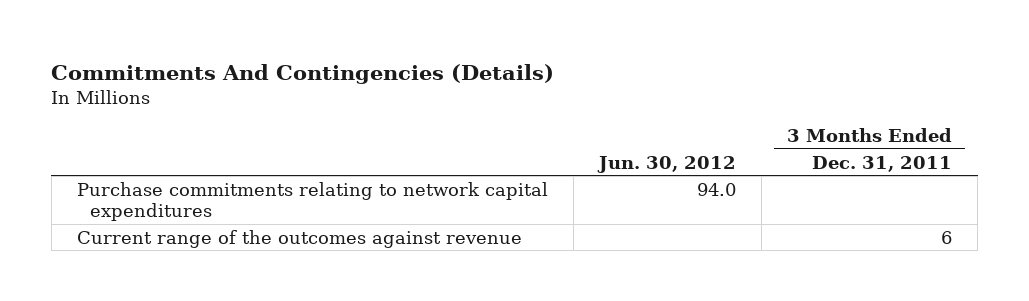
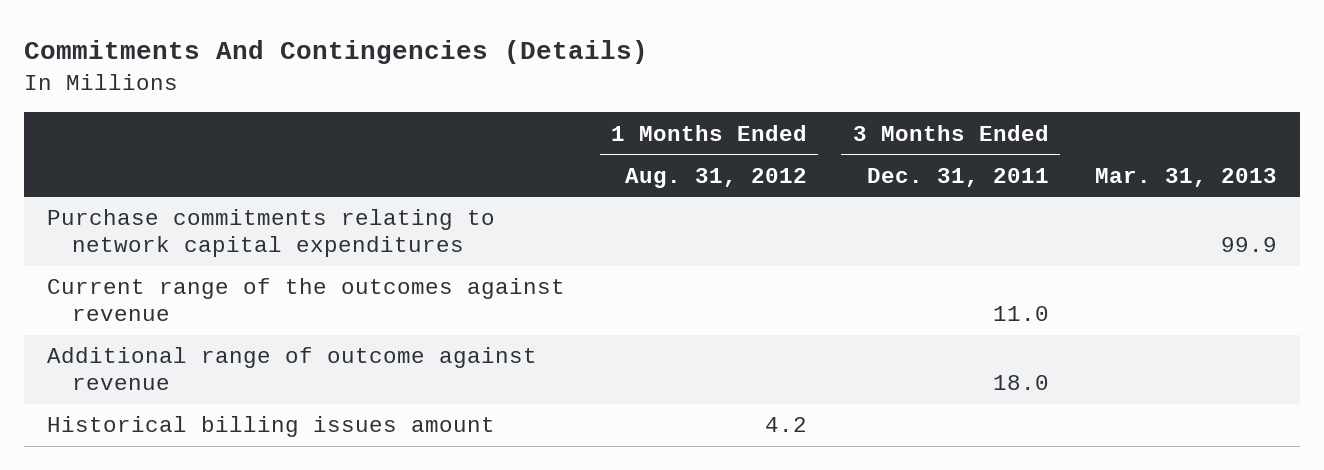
- | Jun. 30, 2012 | 3 Months Ended Dec. 31, 2011
+ | 1 Months Ended Aug. 31, 2012 | 3 Months Ended Dec. 31, 2011 | Mar. 31, 2013
- Current range of the outcomes against revenue | | 6
+ Current range of the outcomes against revenue | | 11.0 |
+ Additional range of outcome against revenue | | 18.0 |
+ Historical billing issues amount | 4.2 | |

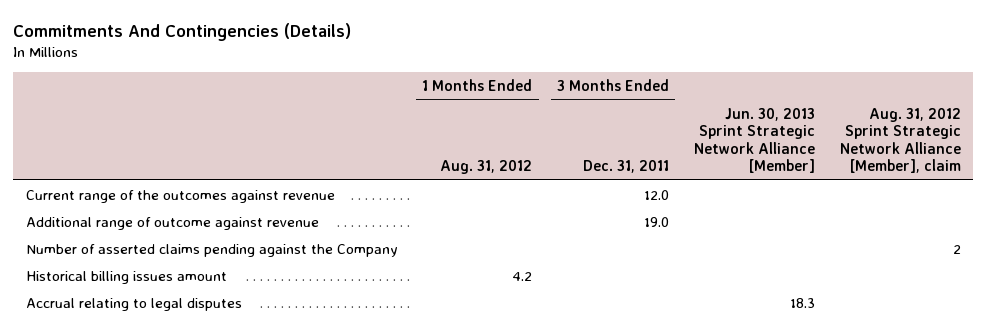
- | 1 Months Ended Aug. 31, 2012 | 3 Months Ended Dec. 31, 2011 | Mar. 31, 2013
+ | 1 Months Ended Aug. 31, 2012 | 3 Months Ended Dec. 31, 2011 | Jun. 30, 2013 Sprint Strategic Network Alliance [Member] | Aug. 31, 2012 Sprint Strategic Network Alliance [Member], claim
- Purchase commitments relating to network capital expenditures | | | 99.9
- Current range of the outcomes against revenue | | 11.0 |
- Additional range of outcome against revenue | | 18.0 |
+ Current range of the outcomes against revenue | | 12.0 | |
+ Additional range of outcome against revenue | | 19.0 | |
+ Number of asserted claims pending against the Company | | | | 2
+ Accrual relating to legal disputes | | | 18.3 |

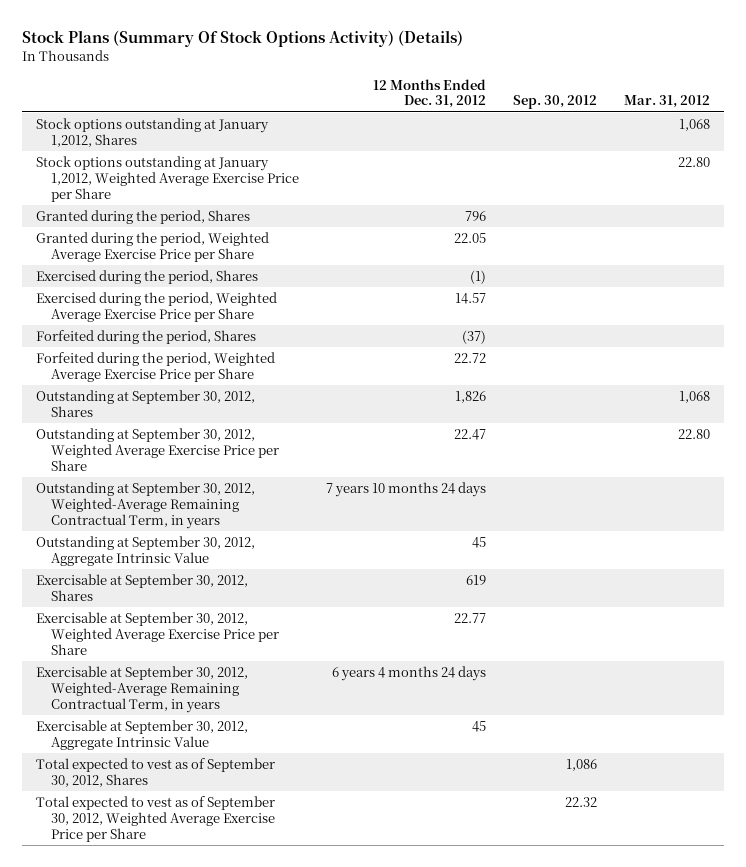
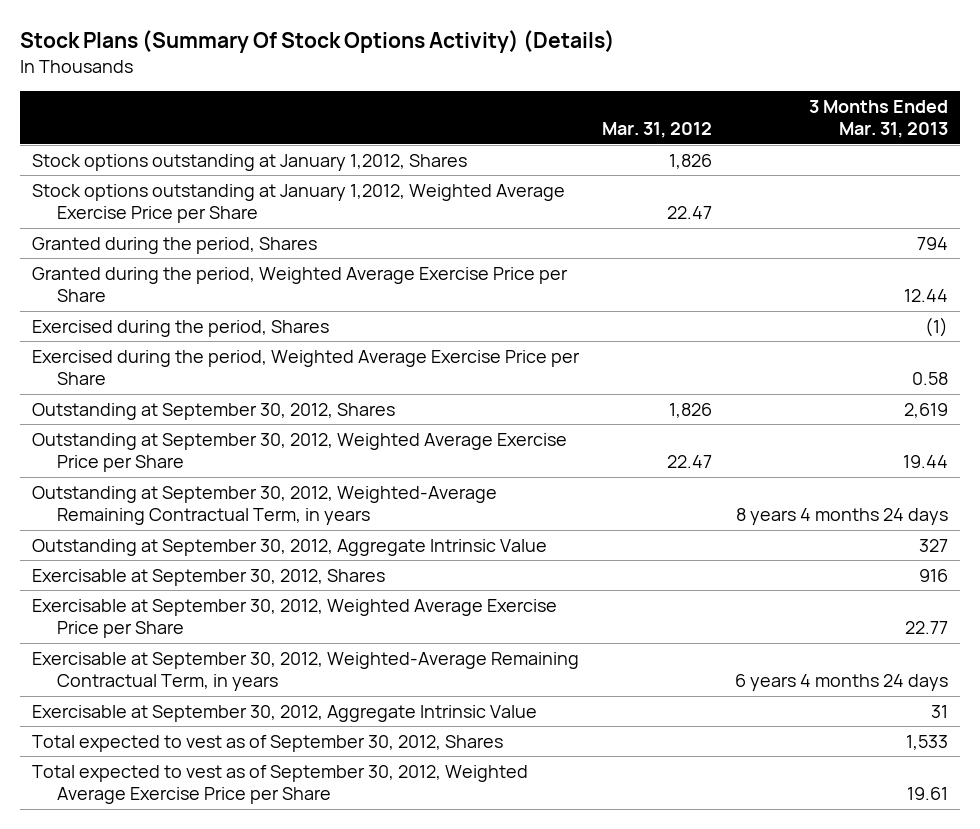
- | 12 Months Ended Dec. 31, 2012 | Sep. 30, 2012 | Mar. 31, 2012
+ | Mar. 31, 2012 | 3 Months Ended Mar. 31, 2013
- Stock options outstanding at January 1,2012, Shares | | | 1,068
- Stock options outstanding at January 1,2012, Weighted Average Exercise Price per Share | | | 22.80
+ Stock options outstanding at January 1,2012, Shares | 1,826 |
+ Stock options outstanding at January 1,2012, Weighted Average Exercise Price per Share | 22.47 |
- Forfeited during the period, Shares | (37) | |
- Forfeited during the period, Weighted Average Exercise Price per Share | 22.72 | |
- Outstanding at September 30, 2012, Shares | 1,826 | | 1,068
- Outstanding at September 30, 2012, Weighted Average Exercise Price per Share | 22.47 | | 22.80
+ Outstanding at September 30, 2012, Shares | 1,826 | 2,619
+ Outstanding at September 30, 2012, Weighted Average Exercise Price per Share | 22.47 | 19.44

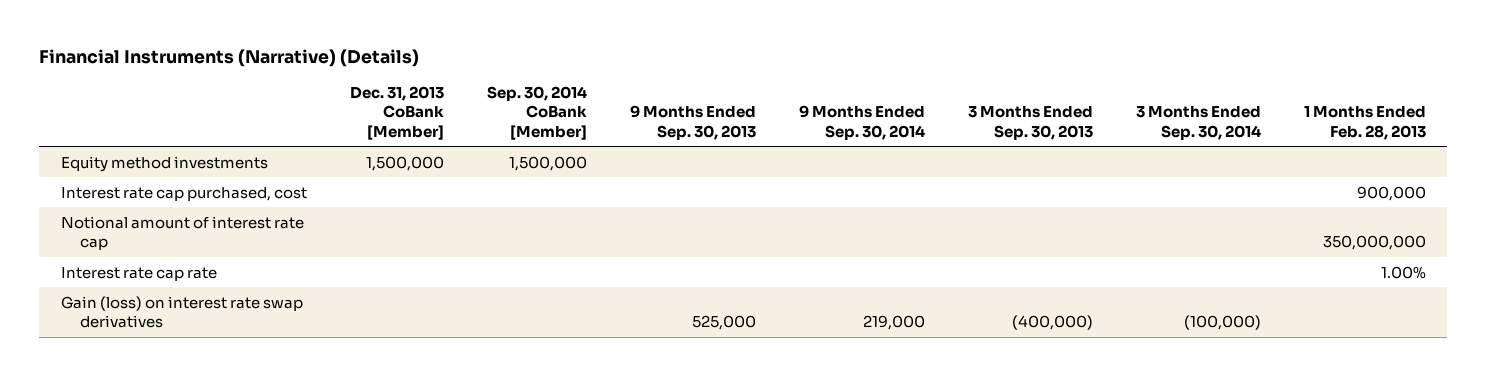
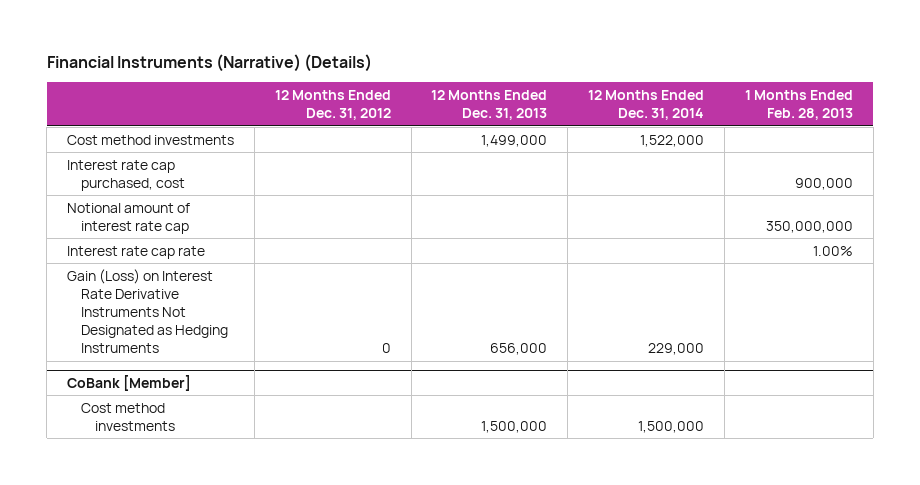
- | Dec. 31, 2013 CoBank [Member] | Sep. 30, 2014 CoBank [Member] | 9 Months Ended Sep. 30, 2013 | 9 Months Ended Sep. 30, 2014 | 3 Months Ended Sep. 30, 2013 | 3 Months Ended Sep. 30, 2014 | 1 Months Ended Feb. 28, 2013
+ | 12 Months Ended Dec. 31, 2012 | 12 Months Ended Dec. 31, 2013 | 12 Months Ended Dec. 31, 2014 | 1 Months Ended Feb. 28, 2013
- Equity method investments | 1,500,000 | 1,500,000 | | | | |
+ Cost method investments | | 1,499,000 | 1,522,000 |
- Gain (loss) on interest rate swap derivatives | | | 525,000 | 219,000 | (400,000) | (100,000) |
+ Gain (Loss) on Interest Rate Derivative Instruments Not Designated as Hedging Instruments | 0 | 656,000 | 229,000 |
+ CoBank [Member]
+ Cost method investments | | 1,500,000 | 1,500,000 |

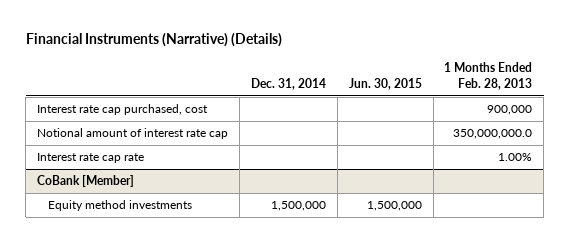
- | 12 Months Ended Dec. 31, 2012 | 12 Months Ended Dec. 31, 2013 | 12 Months Ended Dec. 31, 2014 | 1 Months Ended Feb. 28, 2013
+ | Dec. 31, 2014 | Jun. 30, 2015 | 1 Months Ended Feb. 28, 2013
- Cost method investments | | 1,499,000 | 1,522,000 |
- Notional amount of interest rate cap | | | | 350,000,000
+ Notional amount of interest rate cap | | | 350,000,000.0
- Gain (Loss) on Interest Rate Derivative Instruments Not Designated as Hedging Instruments | 0 | 656,000 | 229,000 |
@ CoBank [Member]
- Cost method investments | | 1,500,000 | 1,500,000 |
+ Equity method investments | 1,500,000 | 1,500,000 |

